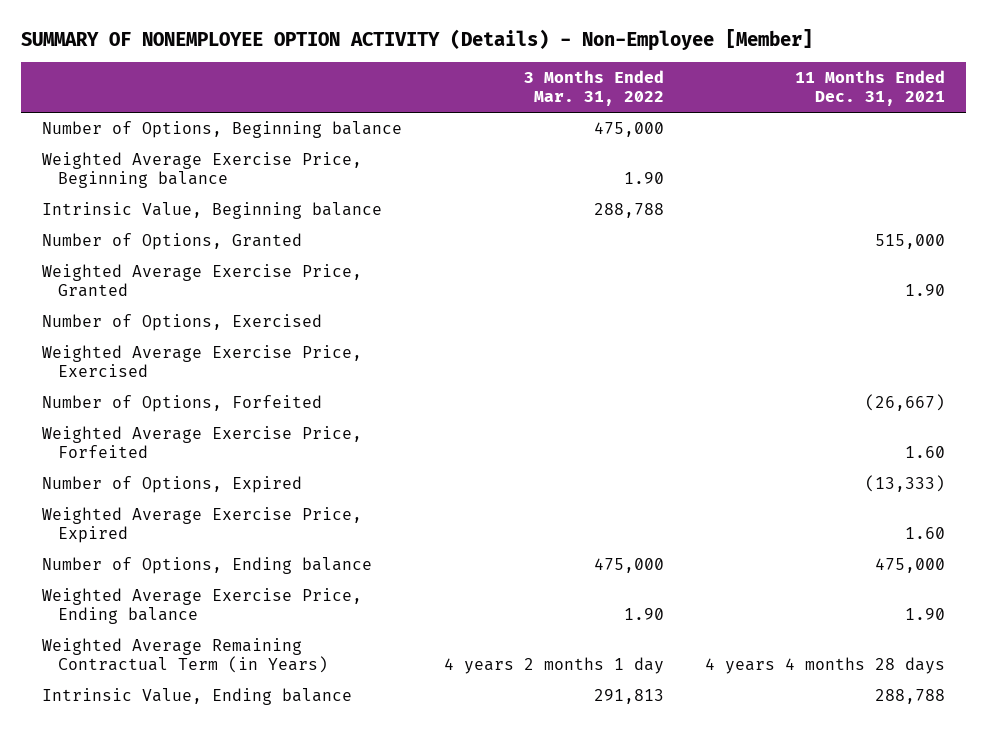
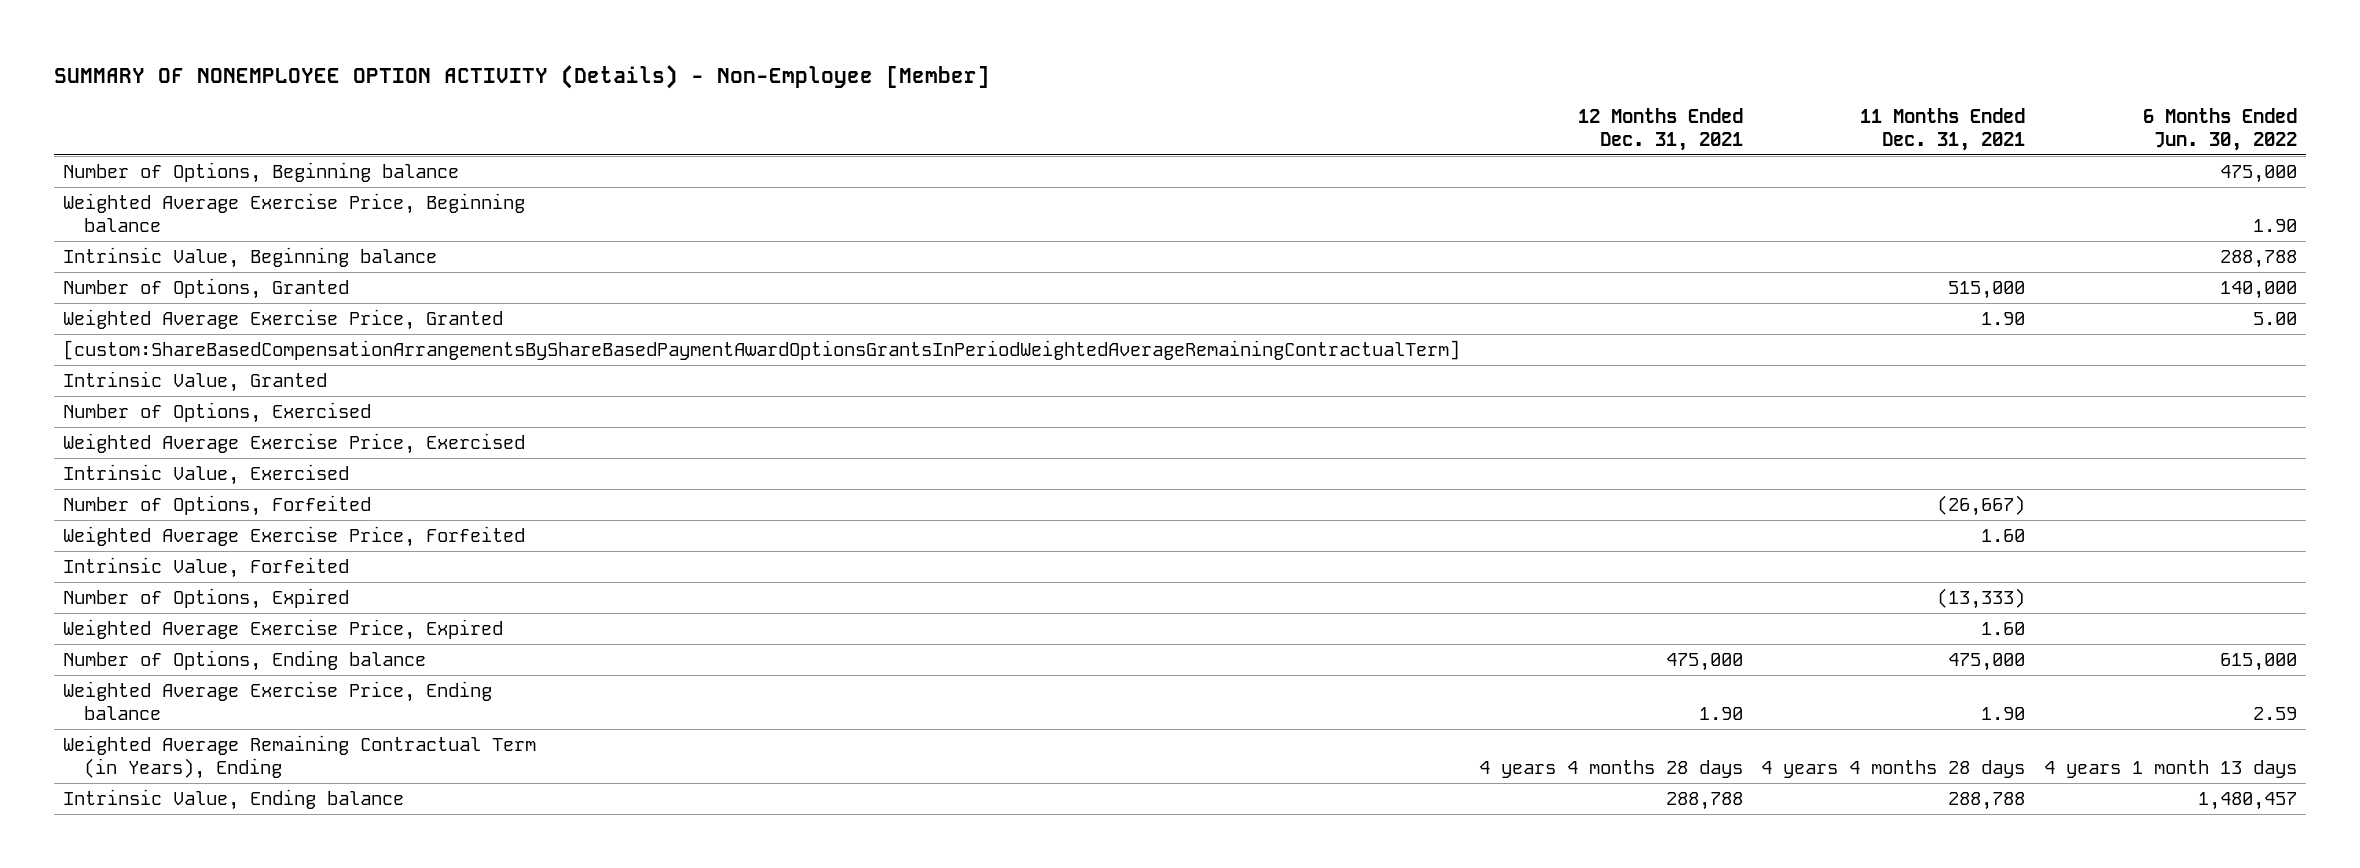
- | 3 Months Ended Mar. 31, 2022 | 11 Months Ended Dec. 31, 2021
+ | 12 Months Ended Dec. 31, 2021 | 11 Months Ended Dec. 31, 2021 | 6 Months Ended Jun. 30, 2022
+ [custom:ShareBasedCompensationArrangementsByShareBasedPaymentAwardOptionsGrantsInPeriodWeightedAverageRemainingContractualTerm]
+ Intrinsic Value, Granted
+ Intrinsic Value, Exercised
+ Intrinsic Value, Forfeited
- Weighted Average Remaining Contractual Term (in Years) | 4 years 2 months 1 day | 4 years 4 months 28 days
+ Weighted Average Remaining Contractual Term (in Years), Ending | 4 years 4 months 28 days | 4 years 4 months 28 days | 4 years 1 month 13 days

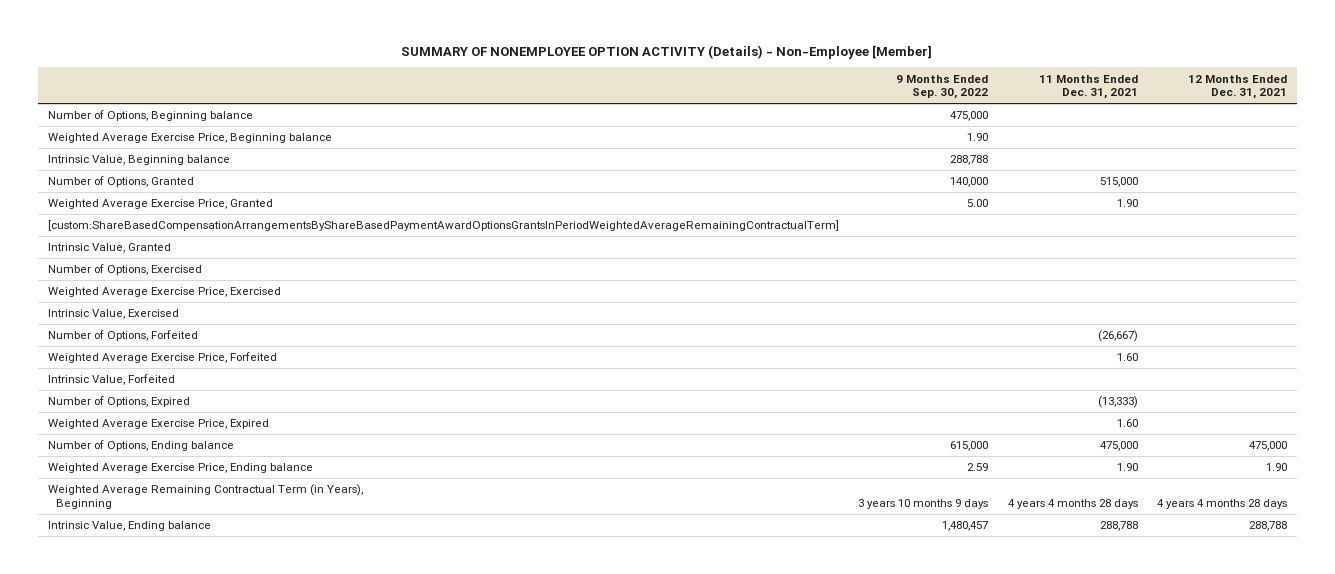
- | 12 Months Ended Dec. 31, 2021 | 11 Months Ended Dec. 31, 2021 | 6 Months Ended Jun. 30, 2022
+ | 9 Months Ended Sep. 30, 2022 | 11 Months Ended Dec. 31, 2021 | 12 Months Ended Dec. 31, 2021
- Weighted Average Remaining Contractual Term (in Years), Ending | 4 years 4 months 28 days | 4 years 4 months 28 days | 4 years 1 month 13 days
+ Weighted Average Remaining Contractual Term (in Years), Beginning | 3 years 10 months 9 days | 4 years 4 months 28 days | 4 years 4 months 28 days

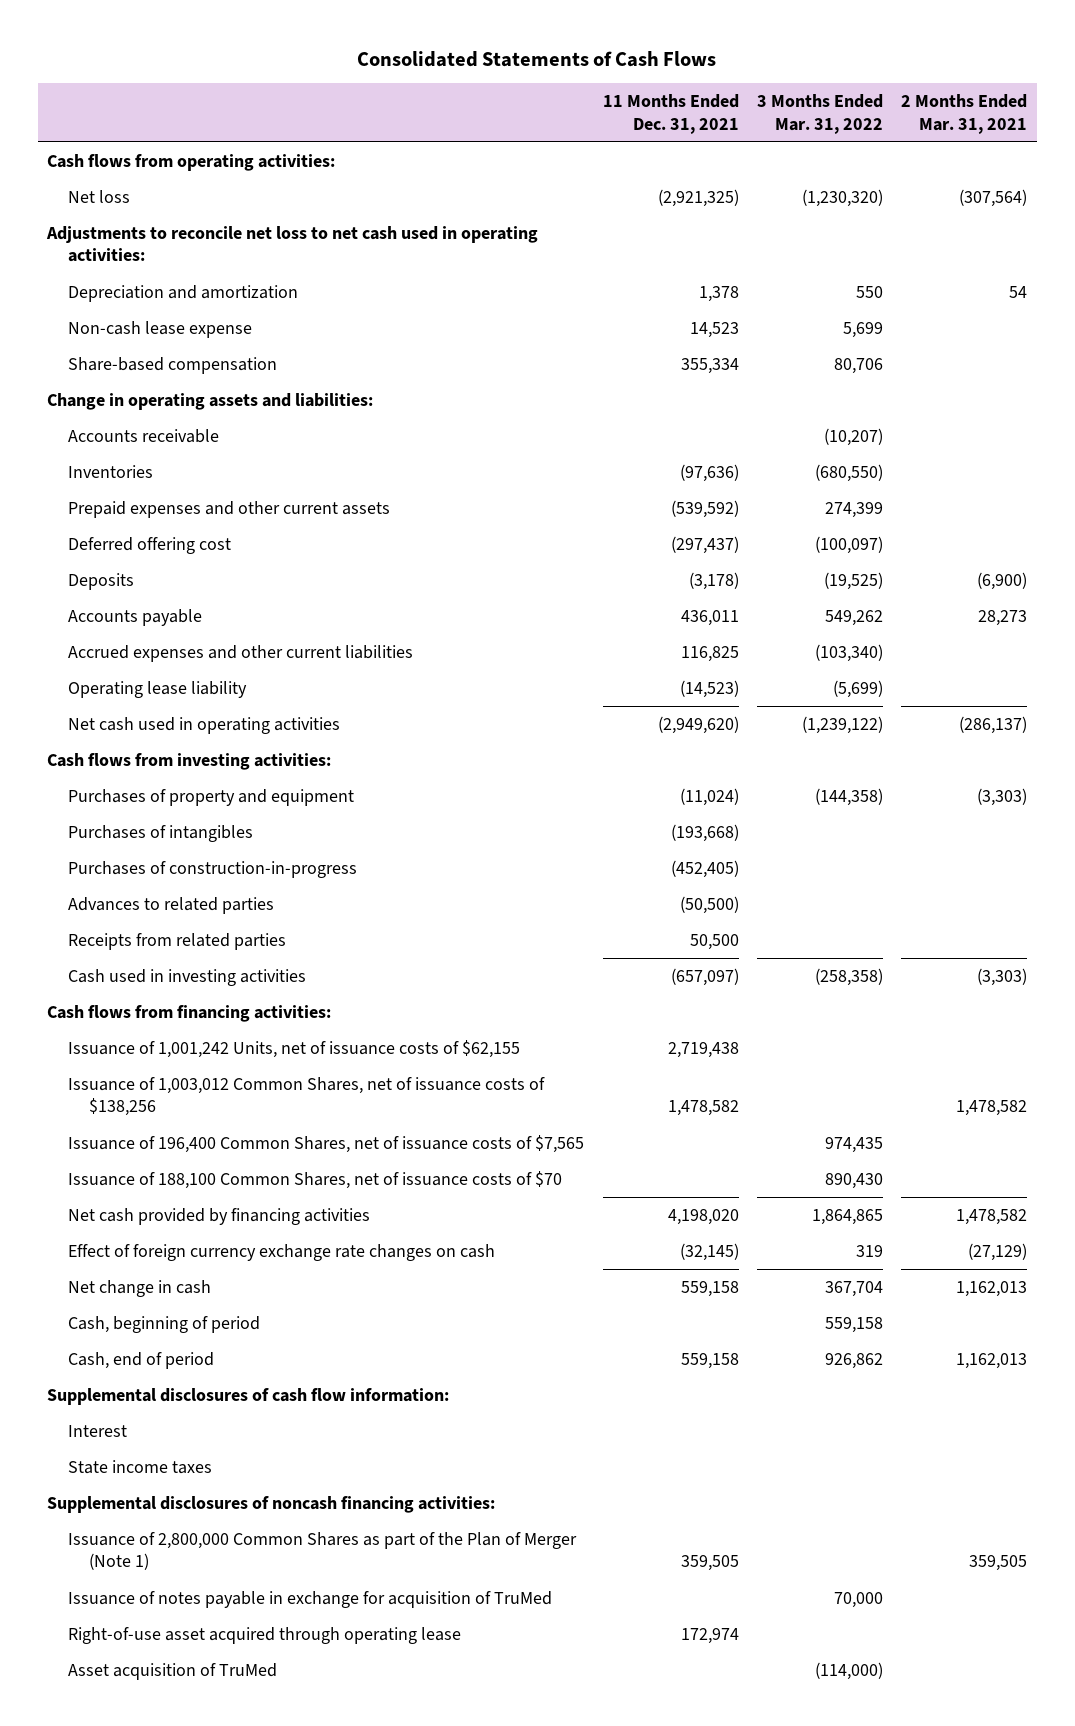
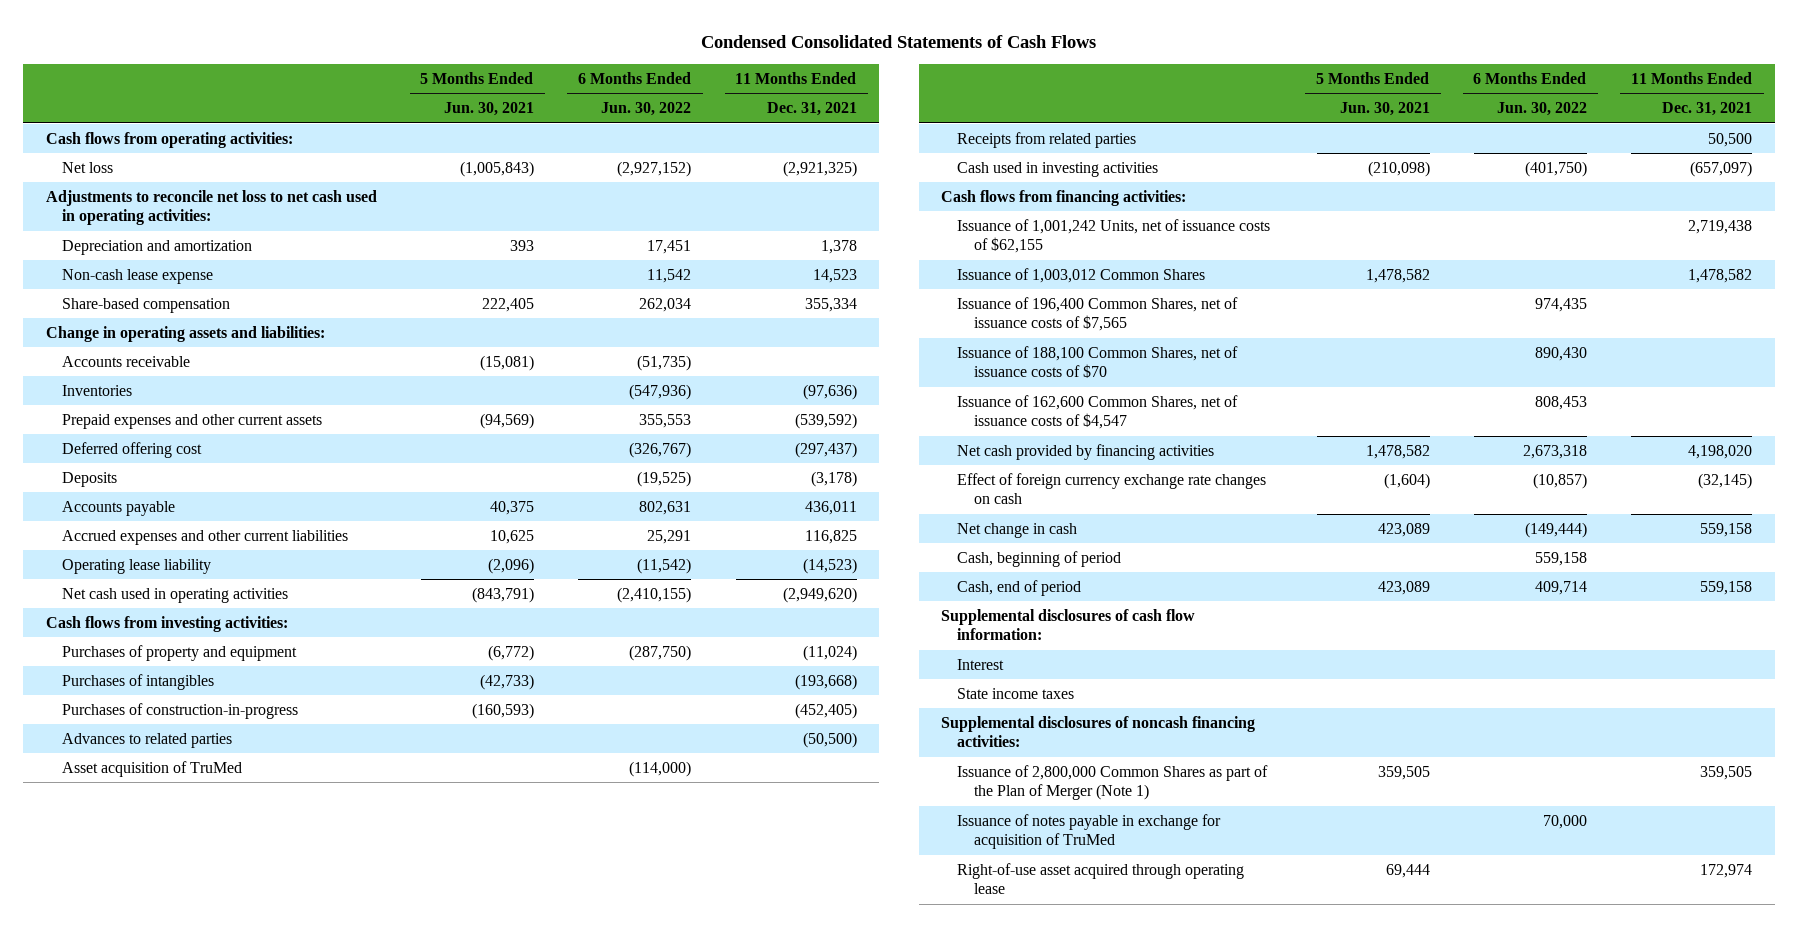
- Consolidated Statements of Cash Flows
+ Condensed Consolidated Statements of Cash Flows
- | 11 Months Ended Dec. 31, 2021 | 3 Months Ended Mar. 31, 2022 | 2 Months Ended Mar. 31, 2021
+ | 5 Months Ended Jun. 30, 2021 | 6 Months Ended Jun. 30, 2022 | 11 Months Ended Dec. 31, 2021
moved up: Asset acquisition of TruMed | | (114,000) |
- Issuance of 1,003,012 Common Shares, net of issuance costs of $138,256 | 1,478,582 | | 1,478,582
+ Issuance of 1,003,012 Common Shares | 1,478,582 | | 1,478,582
+ Issuance of 162,600 Common Shares, net of issuance costs of $4,547 | | 808,453 |

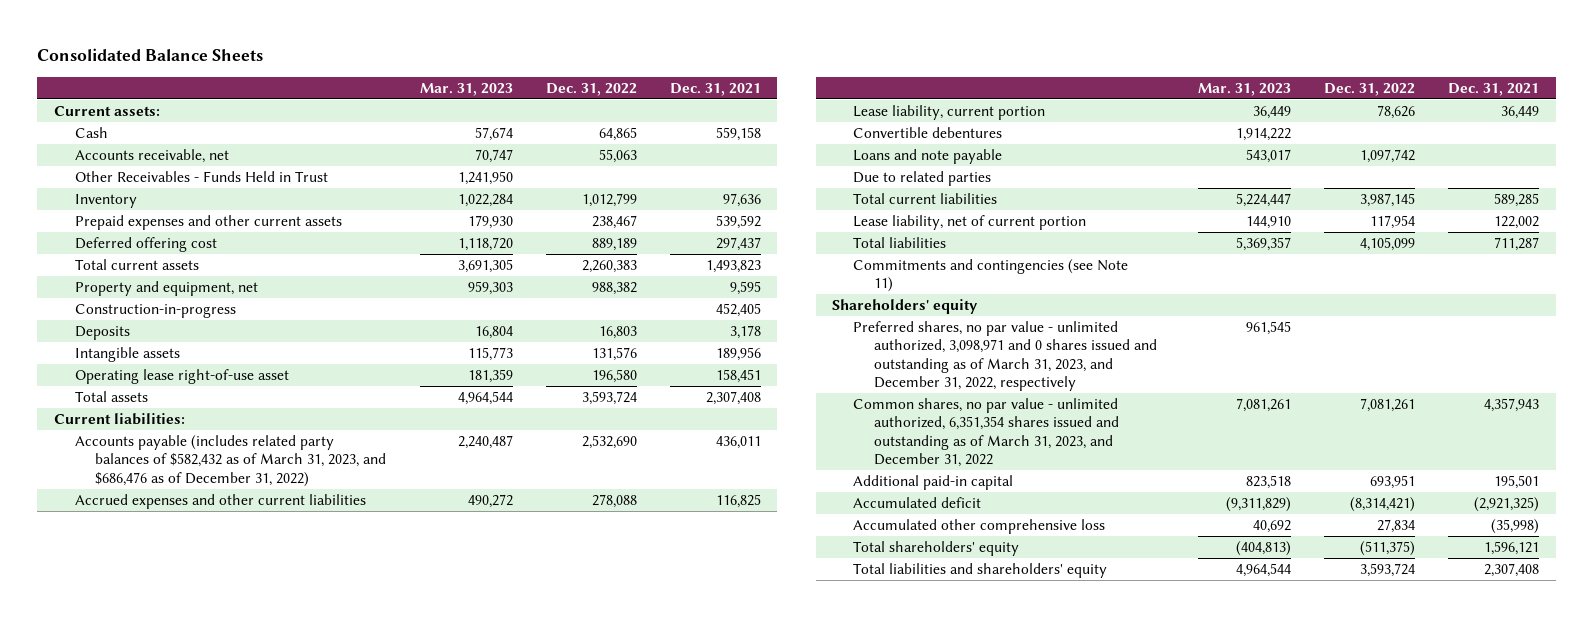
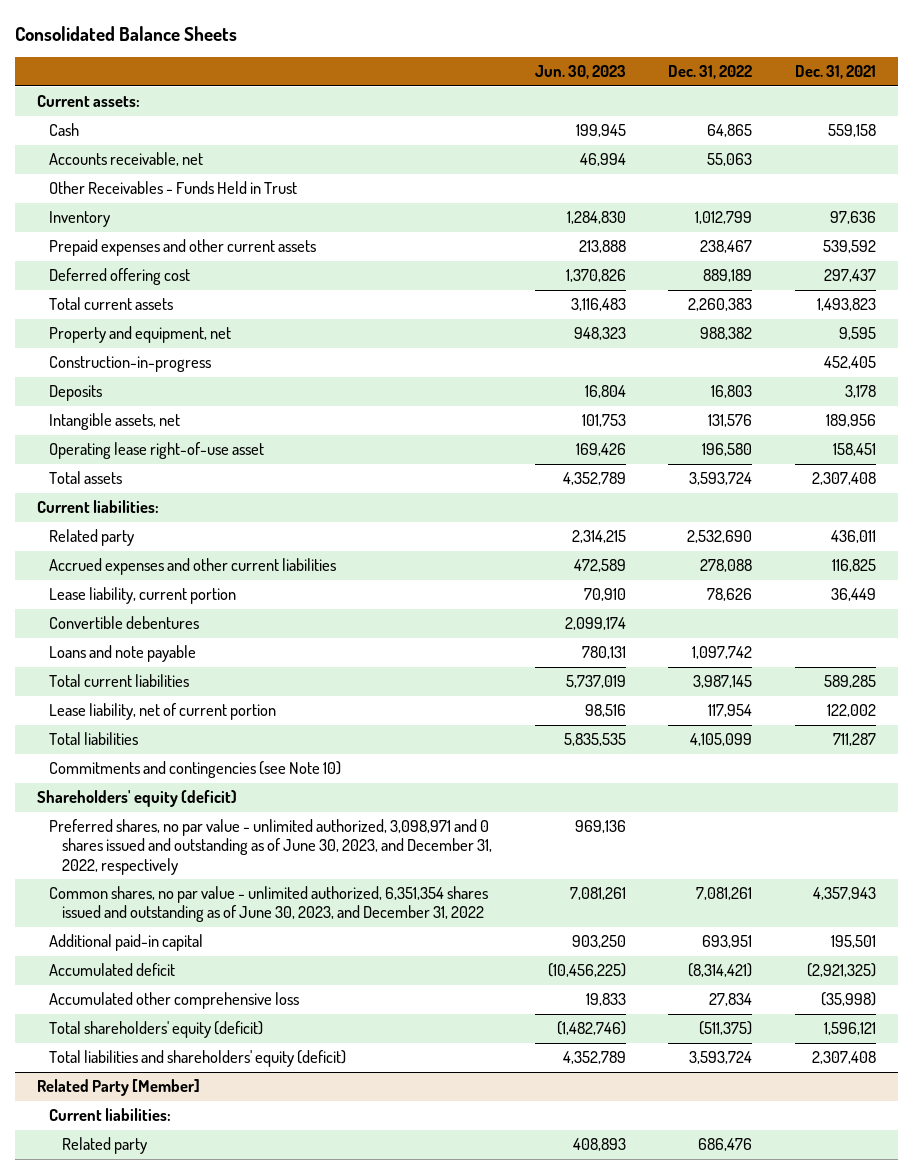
- | Mar. 31, 2023 | Dec. 31, 2022 | Dec. 31, 2021
+ | Jun. 30, 2023 | Dec. 31, 2022 | Dec. 31, 2021
- Intangible assets | 115,773 | 131,576 | 189,956
+ Intangible assets, net | 101,753 | 131,576 | 189,956
- Accounts payable (includes related party balances of $582,432 as of March 31, 2023, and $686,476 as of December 31, 2022) | 2,240,487 | 2,532,690 | 436,011
+ Related party | 2,314,215 | 2,532,690 | 436,011
- Due to related parties
- Commitments and contingencies (see Note 11)
- Shareholders' equity
- Preferred shares, no par value - unlimited authorized, 3,098,971 and 0 shares issued and outstanding as of March 31, 2023, and December 31, 2022, respectively | 961,545 | |
- Common shares, no par value - unlimited authorized, 6,351,354 shares issued and outstanding as of March 31, 2023, and December 31, 2022 | 7,081,261 | 7,081,261 | 4,357,943
+ Commitments and contingencies (see Note 10)
+ Shareholders' equity (deficit)
+ Preferred shares, no par value - unlimited authorized, 3,098,971 and 0 shares issued and outstanding as of June 30, 2023, and December 31, 2022, respectively | 969,136 | |
+ Common shares, no par value - unlimited authorized, 6,351,354 shares issued and outstanding as of June 30, 2023, and December 31, 2022 | 7,081,261 | 7,081,261 | 4,357,943
- Total shareholders' equity | (404,813) | (511,375) | 1,596,121
- Total liabilities and shareholders' equity | 4,964,544 | 3,593,724 | 2,307,408
+ Total shareholders' equity (deficit) | (1,482,746) | (511,375) | 1,596,121
+ Total liabilities and shareholders' equity (deficit) | 4,352,789 | 3,593,724 | 2,307,408
+ Related Party [Member]
+ Current liabilities:
+ Related party | 408,893 | 686,476 |

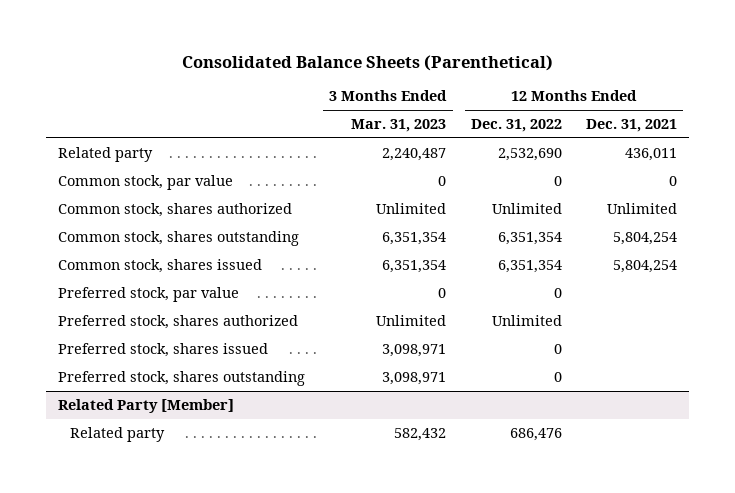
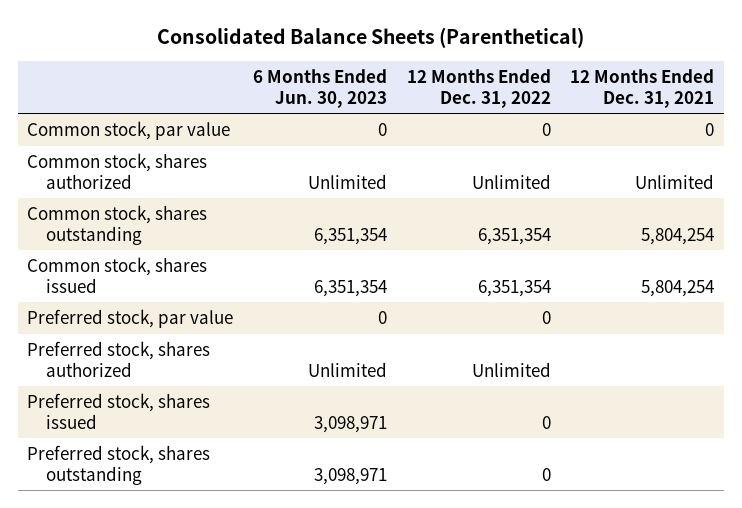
- | 3 Months Ended Mar. 31, 2023 | 12 Months Ended Dec. 31, 2022 | 12 Months Ended Dec. 31, 2021
+ | 6 Months Ended Jun. 30, 2023 | 12 Months Ended Dec. 31, 2022 | 12 Months Ended Dec. 31, 2021
- Related party | 2,240,487 | 2,532,690 | 436,011
- Related Party [Member]
- Related party | 582,432 | 686,476 |

